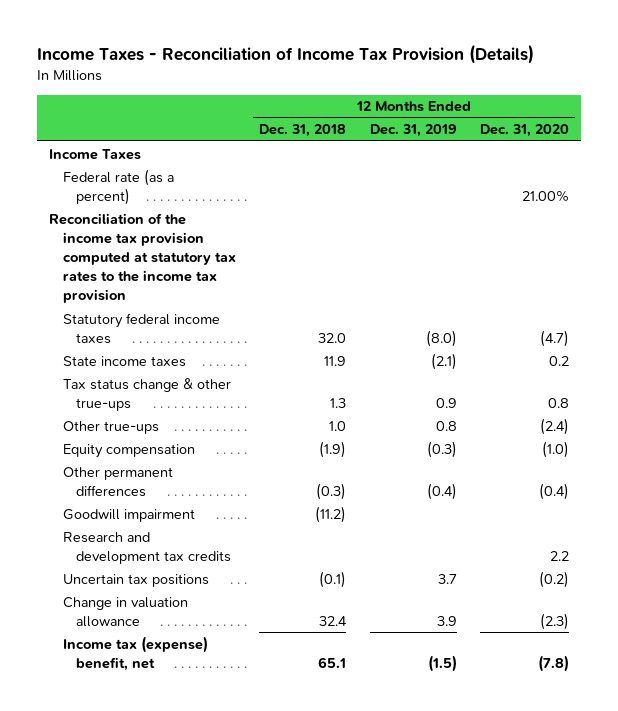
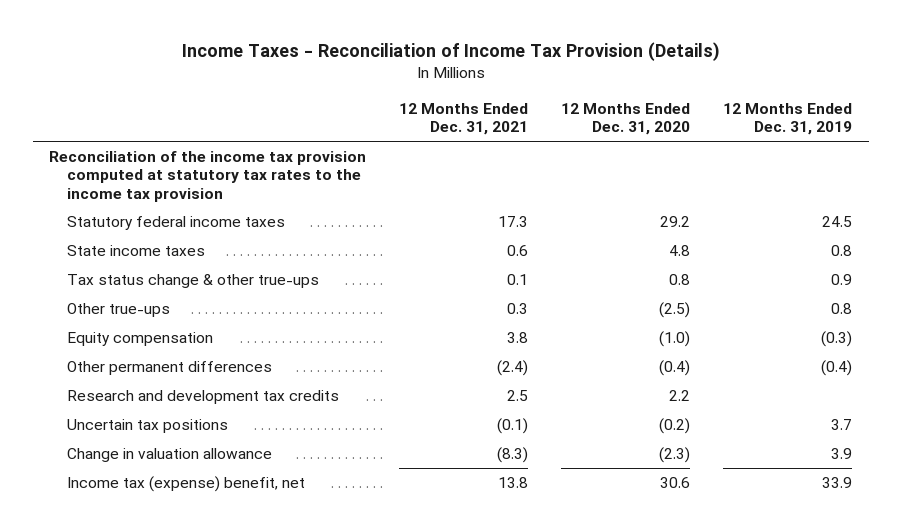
- | 12 Months Ended Dec. 31, 2018 | 12 Months Ended Dec. 31, 2019 | 12 Months Ended Dec. 31, 2020
+ | 12 Months Ended Dec. 31, 2021 | 12 Months Ended Dec. 31, 2020 | 12 Months Ended Dec. 31, 2019
- Income Taxes
- Federal rate (as a percent) | | | 21.00%
- Statutory federal income taxes | 32.0 | (8.0) | (4.7)
- State income taxes | 11.9 | (2.1) | 0.2
+ Statutory federal income taxes | 17.3 | 29.2 | 24.5
+ State income taxes | 0.6 | 4.8 | 0.8
- Other true-ups | 1.0 | 0.8 | (2.4)
+ Other true-ups | 0.3 | (2.5) | 0.8
- Goodwill impairment | (11.2) | |
- Income tax (expense) benefit, net | 65.1 | (1.5) | (7.8)
+ Income tax (expense) benefit, net | 13.8 | 30.6 | 33.9

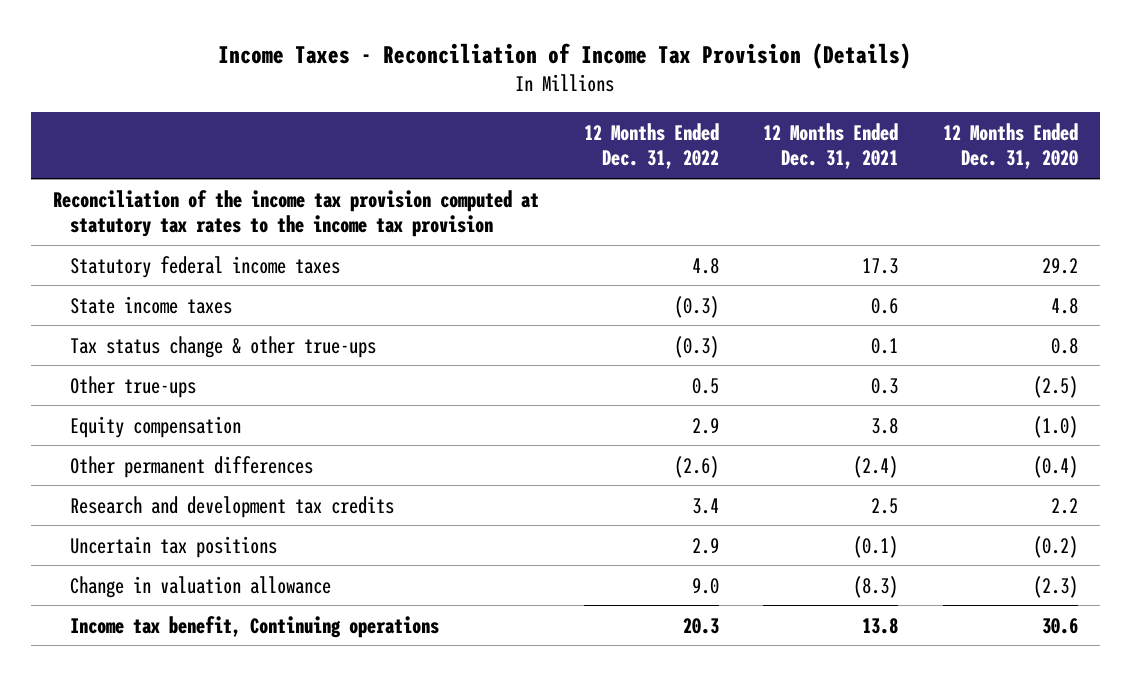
- | 12 Months Ended Dec. 31, 2021 | 12 Months Ended Dec. 31, 2020 | 12 Months Ended Dec. 31, 2019
+ | 12 Months Ended Dec. 31, 2022 | 12 Months Ended Dec. 31, 2021 | 12 Months Ended Dec. 31, 2020
- Income tax (expense) benefit, net | 13.8 | 30.6 | 33.9
+ Income tax benefit, Continuing operations | 20.3 | 13.8 | 30.6

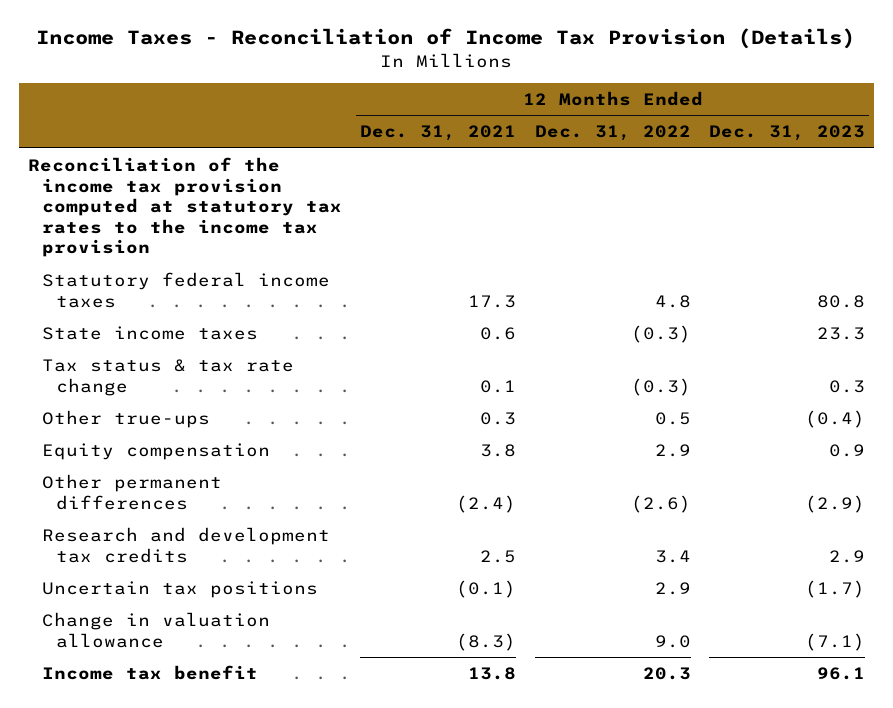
- | 12 Months Ended Dec. 31, 2022 | 12 Months Ended Dec. 31, 2021 | 12 Months Ended Dec. 31, 2020
+ | 12 Months Ended Dec. 31, 2021 | 12 Months Ended Dec. 31, 2022 | 12 Months Ended Dec. 31, 2023
- Tax status change & other true-ups | (0.3) | 0.1 | 0.8
+ Tax status & tax rate change | 0.1 | (0.3) | 0.3
- Income tax benefit, Continuing operations | 20.3 | 13.8 | 30.6
+ Income tax benefit | 13.8 | 20.3 | 96.1

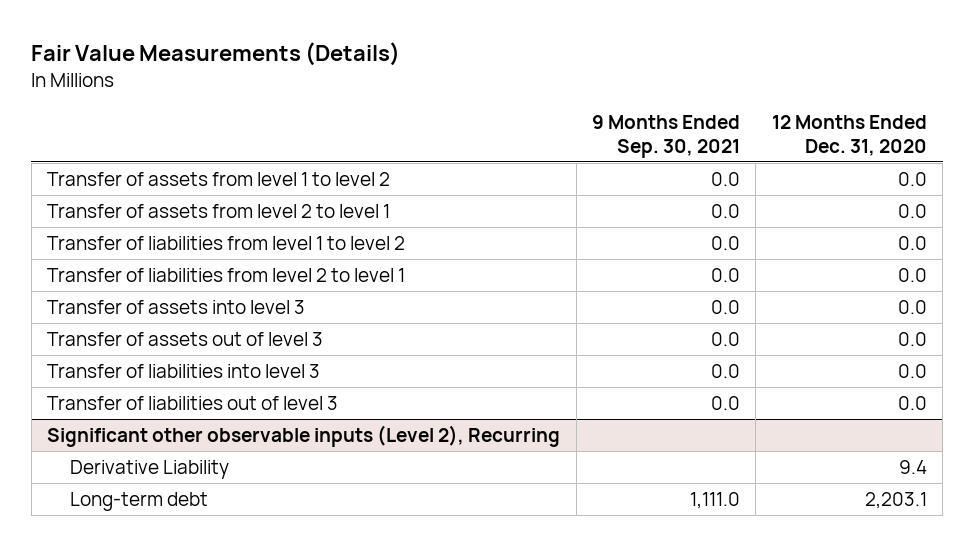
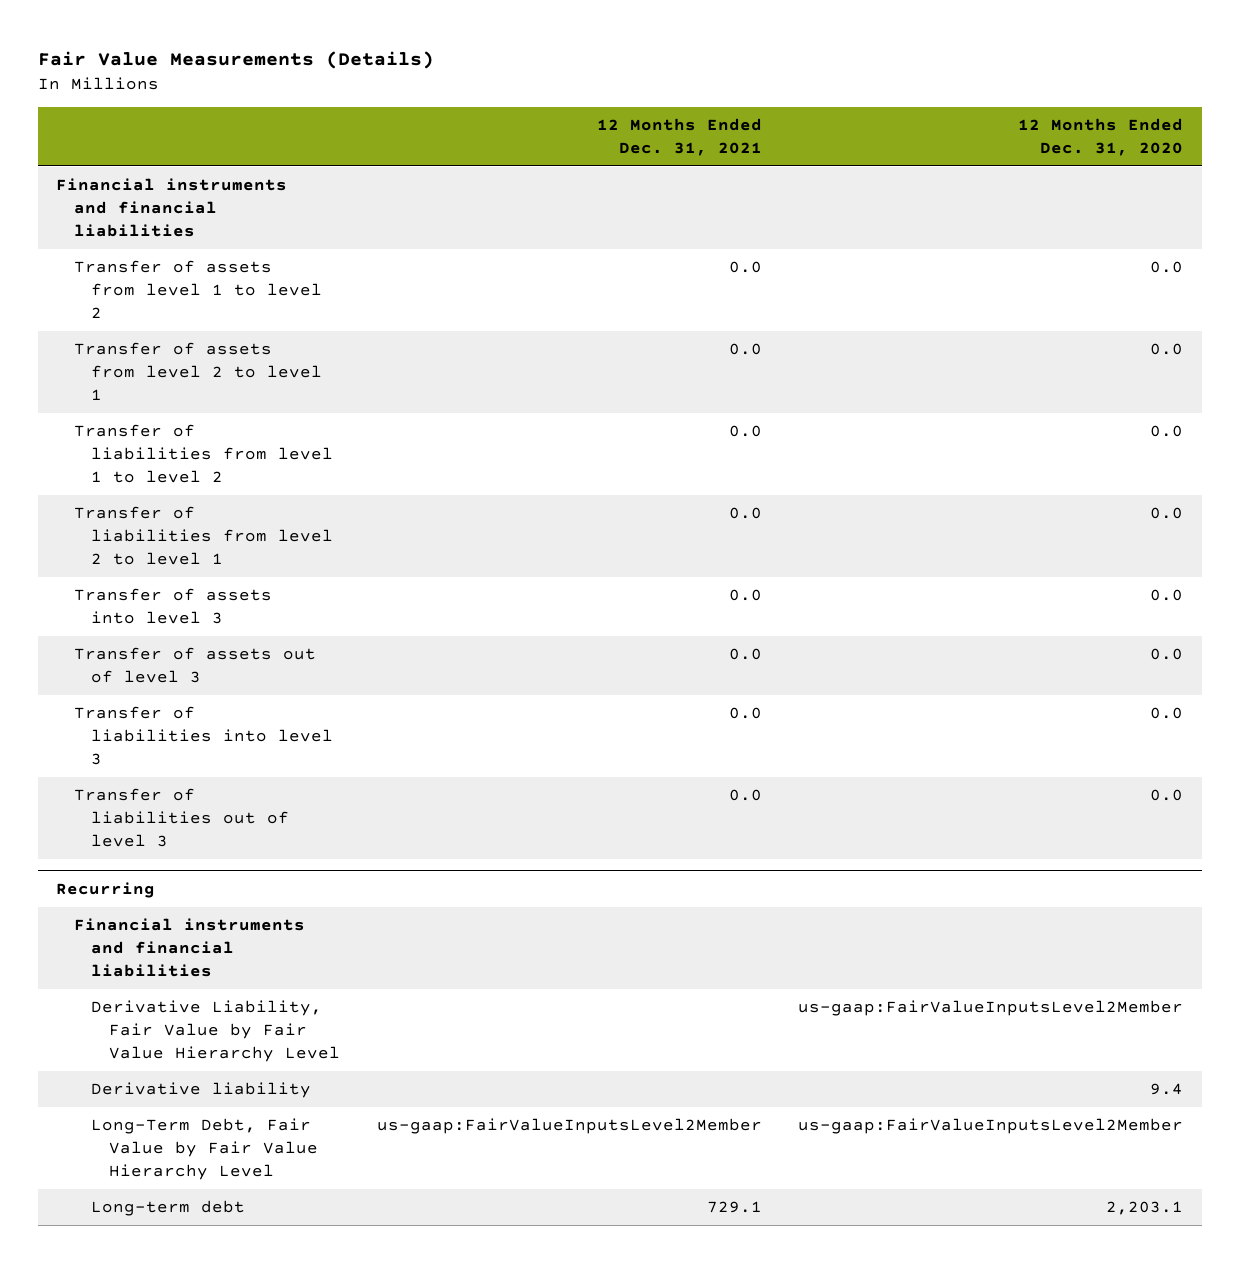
- | 9 Months Ended Sep. 30, 2021 | 12 Months Ended Dec. 31, 2020
+ | 12 Months Ended Dec. 31, 2021 | 12 Months Ended Dec. 31, 2020
+ Financial instruments and financial liabilities
- Significant other observable inputs (Level 2), Recurring
- Derivative Liability | | 9.4
+ Recurring
+ Financial instruments and financial liabilities
+ Derivative Liability, Fair Value by Fair Value Hierarchy Level | | us-gaap:FairValueInputsLevel2Member
+ Derivative liability | | 9.4
+ Long-Term Debt, Fair Value by Fair Value Hierarchy Level | us-gaap:FairValueInputsLevel2Member | us-gaap:FairValueInputsLevel2Member

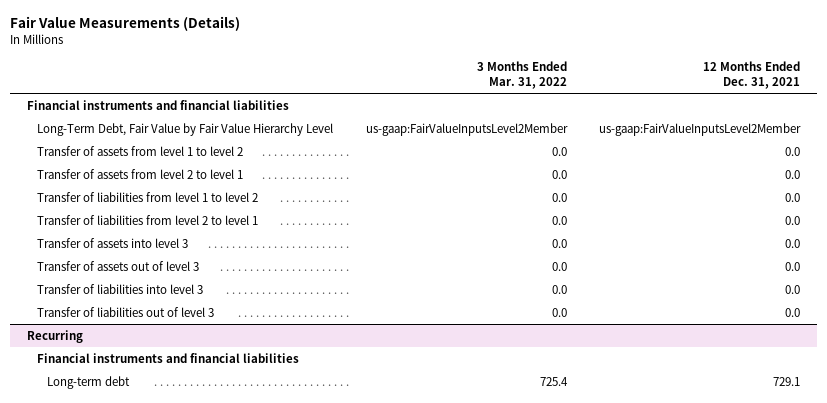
- | 12 Months Ended Dec. 31, 2021 | 12 Months Ended Dec. 31, 2020
+ | 3 Months Ended Mar. 31, 2022 | 12 Months Ended Dec. 31, 2021
+ Long-Term Debt, Fair Value by Fair Value Hierarchy Level | us-gaap:FairValueInputsLevel2Member | us-gaap:FairValueInputsLevel2Member
@ Recurring
- Derivative Liability, Fair Value by Fair Value Hierarchy Level | | us-gaap:FairValueInputsLevel2Member
- Derivative liability | | 9.4
- Long-Term Debt, Fair Value by Fair Value Hierarchy Level | us-gaap:FairValueInputsLevel2Member | us-gaap:FairValueInputsLevel2Member

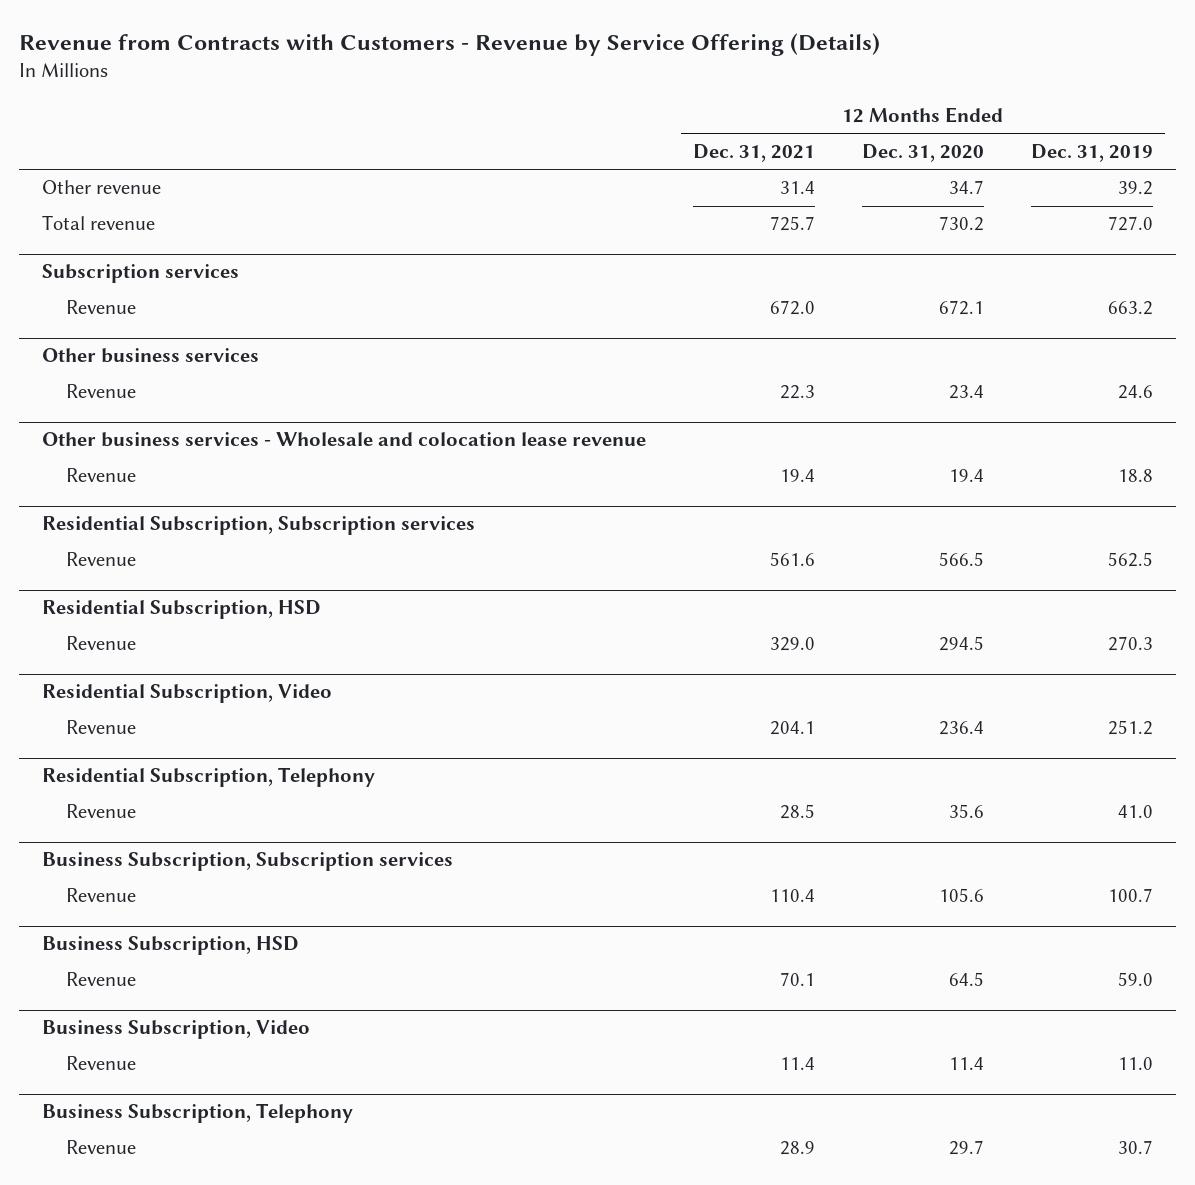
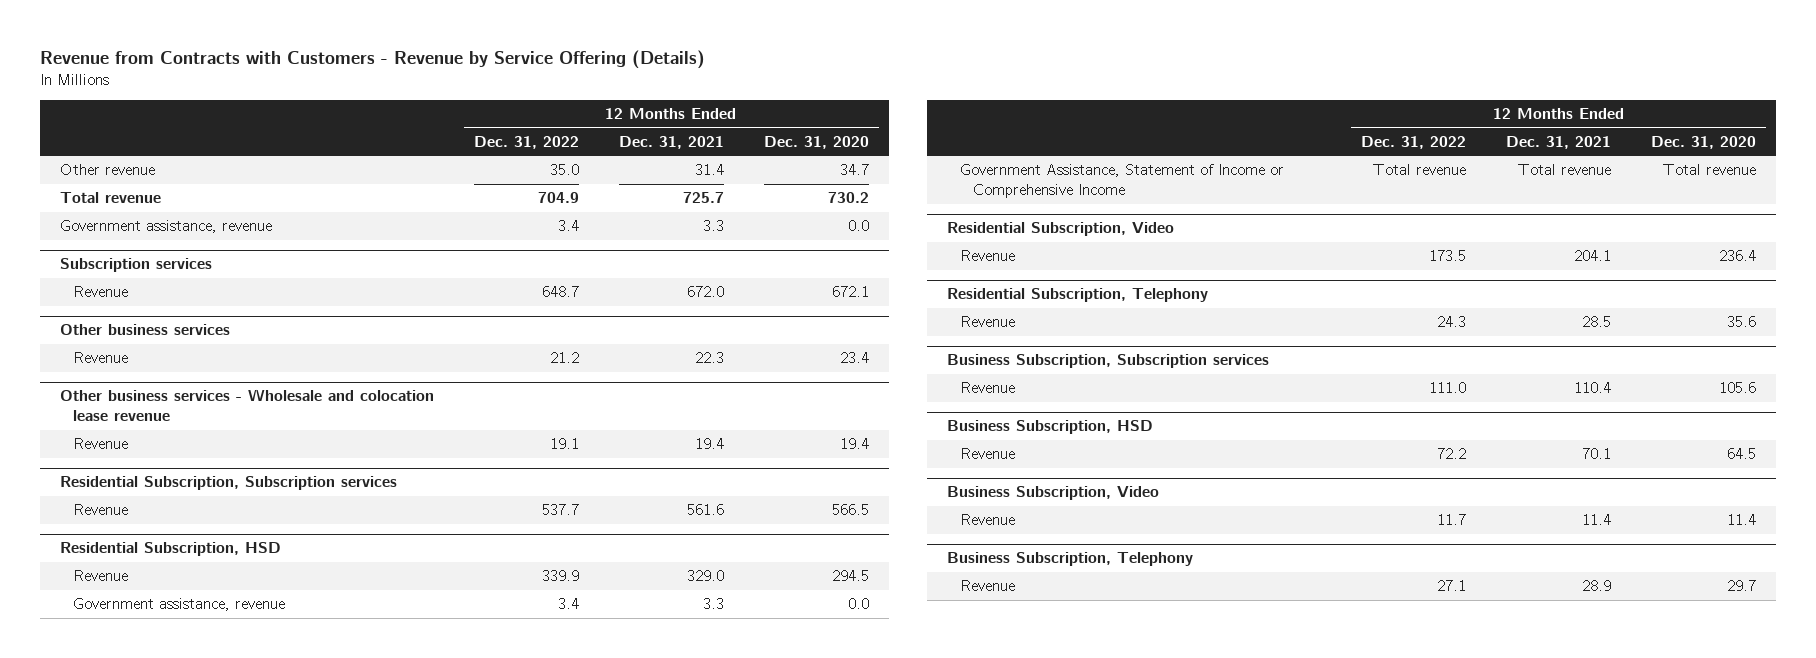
- | 12 Months Ended Dec. 31, 2021 | 12 Months Ended Dec. 31, 2020 | 12 Months Ended Dec. 31, 2019
+ | 12 Months Ended Dec. 31, 2022 | 12 Months Ended Dec. 31, 2021 | 12 Months Ended Dec. 31, 2020
+ Government assistance, revenue | 3.4 | 3.3 | 0.0
@ Residential Subscription, HSD
+ Government assistance, revenue | 3.4 | 3.3 | 0.0
+ Government Assistance, Statement of Income or Comprehensive Income | Total revenue | Total revenue | Total revenue

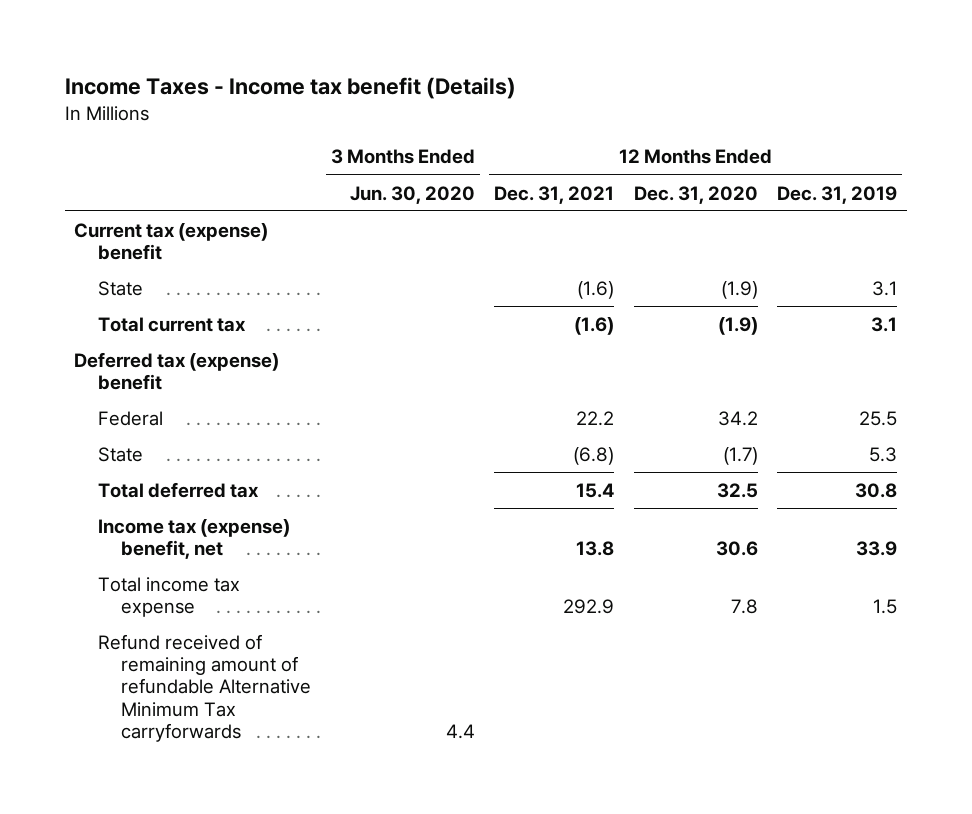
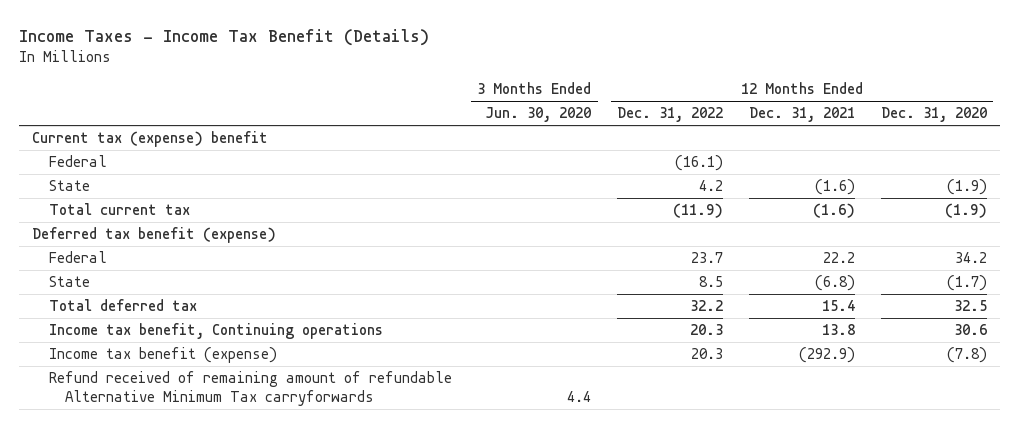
- Income Taxes - Income tax benefit (Details)
+ Income Taxes - Income Tax Benefit (Details)
- | 3 Months Ended Jun. 30, 2020 | 12 Months Ended Dec. 31, 2021 | 12 Months Ended Dec. 31, 2020 | 12 Months Ended Dec. 31, 2019
+ | 3 Months Ended Jun. 30, 2020 | 12 Months Ended Dec. 31, 2022 | 12 Months Ended Dec. 31, 2021 | 12 Months Ended Dec. 31, 2020
+ Federal | | (16.1) | |
- Deferred tax (expense) benefit
+ Deferred tax benefit (expense)
- Income tax (expense) benefit, net | | 13.8 | 30.6 | 33.9
- Total income tax expense | | 292.9 | 7.8 | 1.5
+ Income tax benefit, Continuing operations | | 20.3 | 13.8 | 30.6
+ Income tax benefit (expense) | | 20.3 | (292.9) | (7.8)

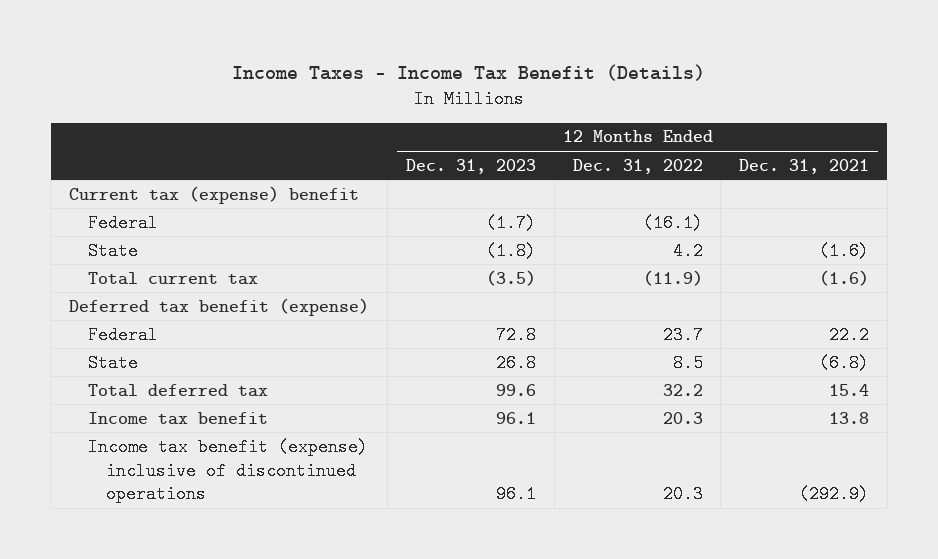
- | 3 Months Ended Jun. 30, 2020 | 12 Months Ended Dec. 31, 2022 | 12 Months Ended Dec. 31, 2021 | 12 Months Ended Dec. 31, 2020
+ | 12 Months Ended Dec. 31, 2023 | 12 Months Ended Dec. 31, 2022 | 12 Months Ended Dec. 31, 2021
- Income tax benefit, Continuing operations | | 20.3 | 13.8 | 30.6
- Income tax benefit (expense) | | 20.3 | (292.9) | (7.8)
- Refund received of remaining amount of refundable Alternative Minimum Tax carryforwards | 4.4 | | |
+ Income tax benefit | 96.1 | 20.3 | 13.8
+ Income tax benefit (expense) inclusive of discontinued operations | 96.1 | 20.3 | (292.9)

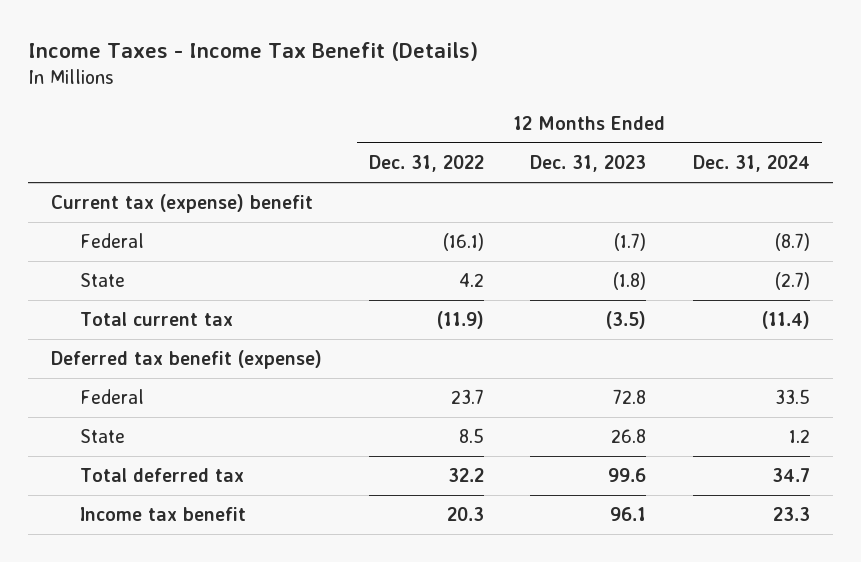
- | 12 Months Ended Dec. 31, 2023 | 12 Months Ended Dec. 31, 2022 | 12 Months Ended Dec. 31, 2021
+ | 12 Months Ended Dec. 31, 2022 | 12 Months Ended Dec. 31, 2023 | 12 Months Ended Dec. 31, 2024
- Income tax benefit (expense) inclusive of discontinued operations | 96.1 | 20.3 | (292.9)

